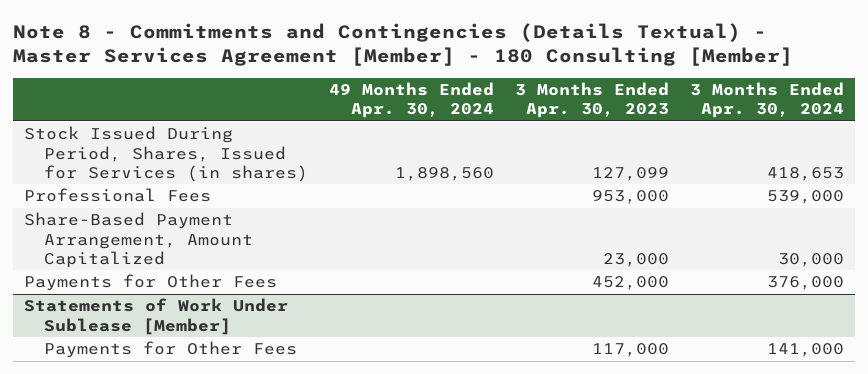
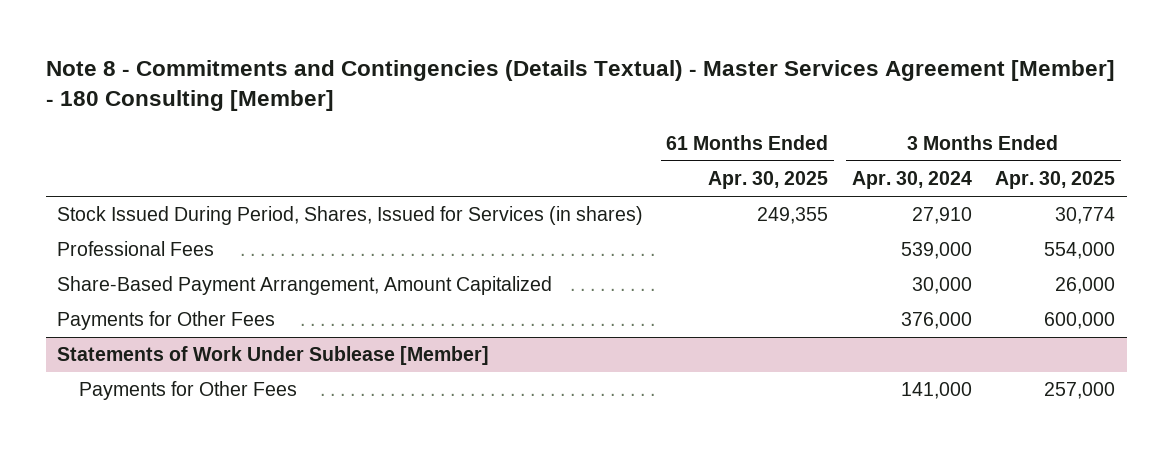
- | 49 Months Ended Apr. 30, 2024 | 3 Months Ended Apr. 30, 2023 | 3 Months Ended Apr. 30, 2024
+ | 61 Months Ended Apr. 30, 2025 | 3 Months Ended Apr. 30, 2024 | 3 Months Ended Apr. 30, 2025
- Stock Issued During Period, Shares, Issued for Services (in shares) | 1,898,560 | 127,099 | 418,653
+ Stock Issued During Period, Shares, Issued for Services (in shares) | 249,355 | 27,910 | 30,774

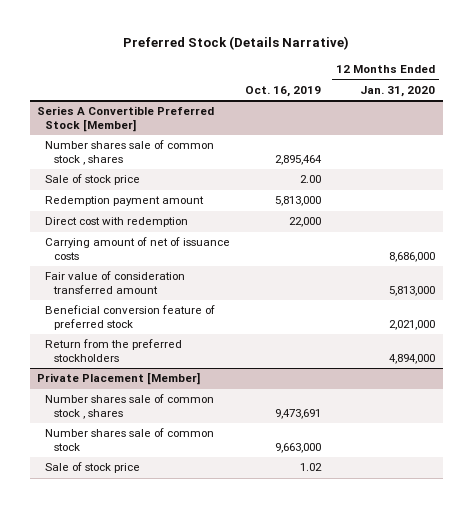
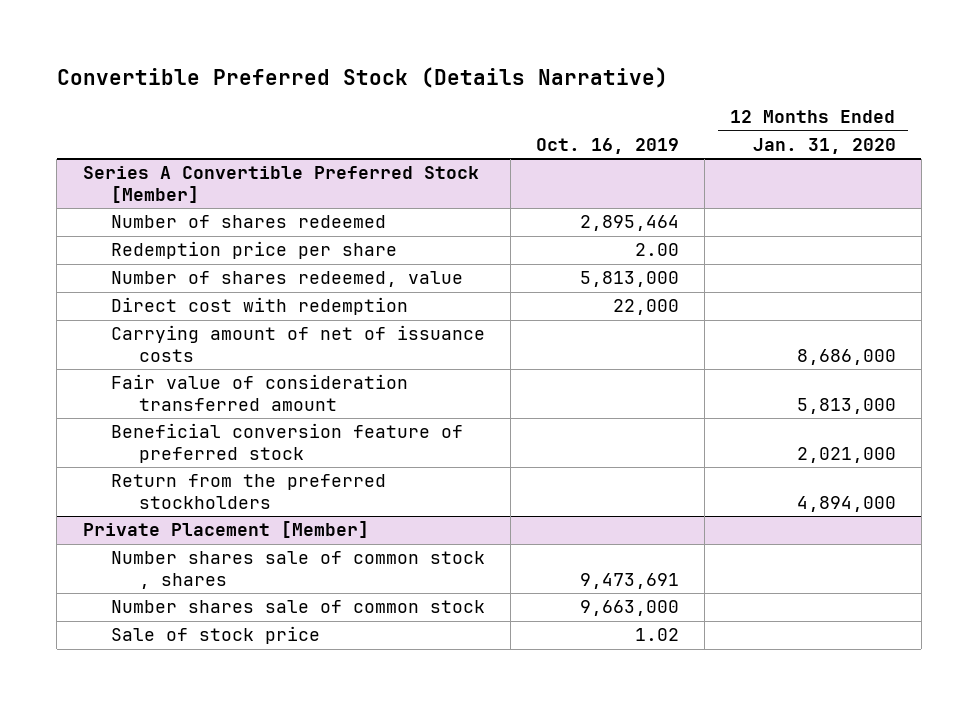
- Preferred Stock (Details Narrative)
+ Convertible Preferred Stock (Details Narrative)
@ Series A Convertible Preferred Stock [Member]
- Number shares sale of common stock , shares | 2,895,464 |
- Sale of stock price | 2.00 |
- Redemption payment amount | 5,813,000 |
+ Number of shares redeemed | 2,895,464 |
+ Redemption price per share | 2.00 |
+ Number of shares redeemed, value | 5,813,000 |

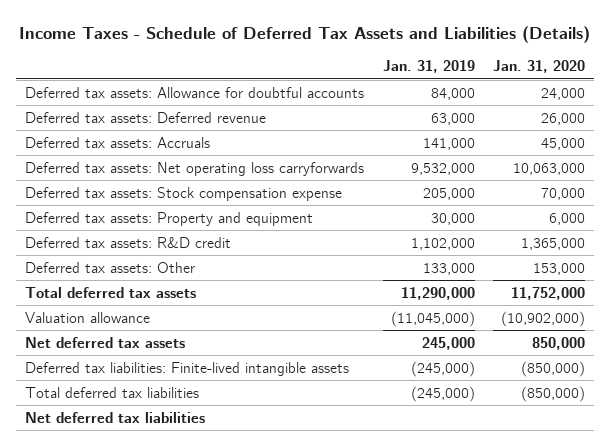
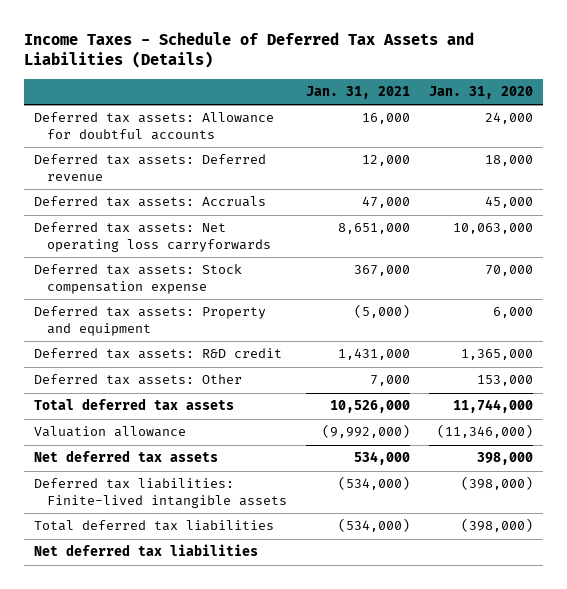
- | Jan. 31, 2019 | Jan. 31, 2020
+ | Jan. 31, 2021 | Jan. 31, 2020
- Deferred tax assets: Deferred revenue | 63,000 | 26,000
+ Deferred tax assets: Deferred revenue | 12,000 | 18,000
- Total deferred tax assets | 11,290,000 | 11,752,000
- Valuation allowance | (11,045,000) | (10,902,000)
- Net deferred tax assets | 245,000 | 850,000
- Deferred tax liabilities: Finite-lived intangible assets | (245,000) | (850,000)
- Total deferred tax liabilities | (245,000) | (850,000)
+ Total deferred tax assets | 10,526,000 | 11,744,000
+ Valuation allowance | (9,992,000) | (11,346,000)
+ Net deferred tax assets | 534,000 | 398,000
+ Deferred tax liabilities: Finite-lived intangible assets | (534,000) | (398,000)
+ Total deferred tax liabilities | (534,000) | (398,000)

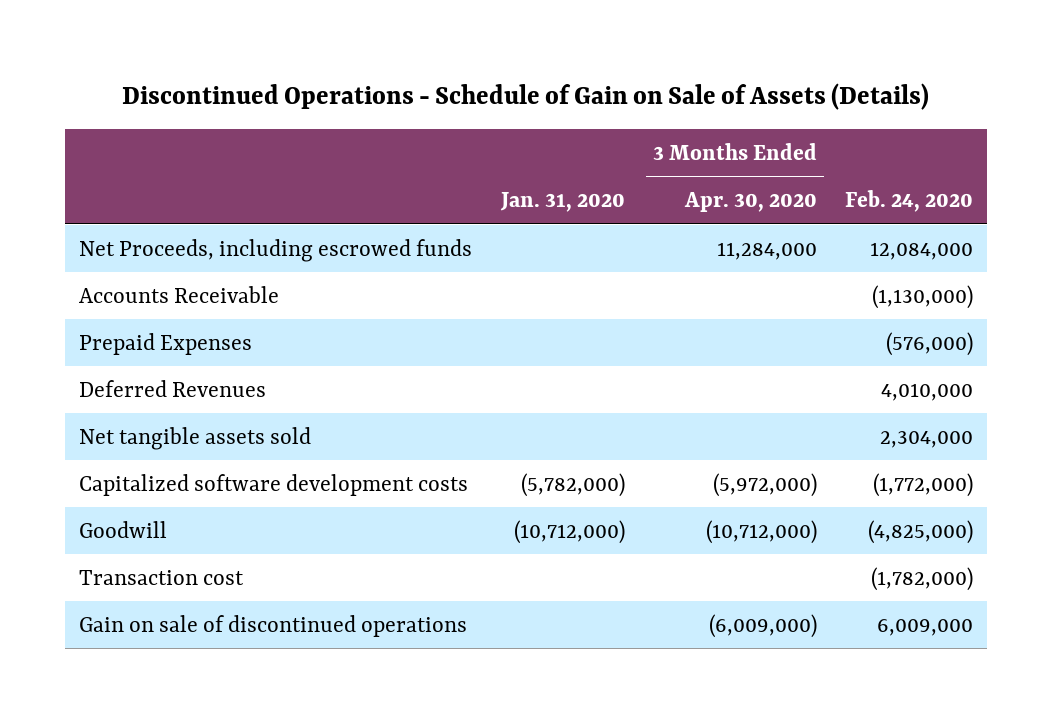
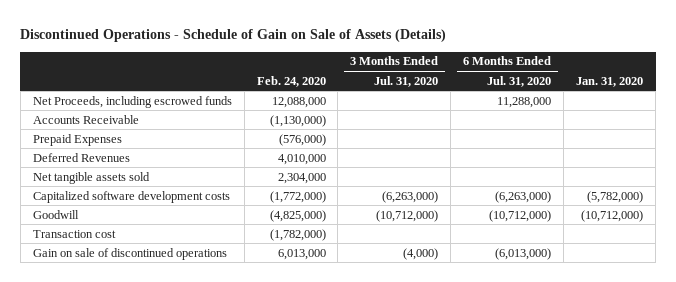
- | Jan. 31, 2020 | 3 Months Ended Apr. 30, 2020 | Feb. 24, 2020
+ | Feb. 24, 2020 | 3 Months Ended Jul. 31, 2020 | 6 Months Ended Jul. 31, 2020 | Jan. 31, 2020
- Net Proceeds, including escrowed funds | | 11,284,000 | 12,084,000
+ Net Proceeds, including escrowed funds | 12,088,000 | | 11,288,000 |
- Gain on sale of discontinued operations | | (6,009,000) | 6,009,000
+ Gain on sale of discontinued operations | 6,013,000 | (4,000) | (6,013,000) |

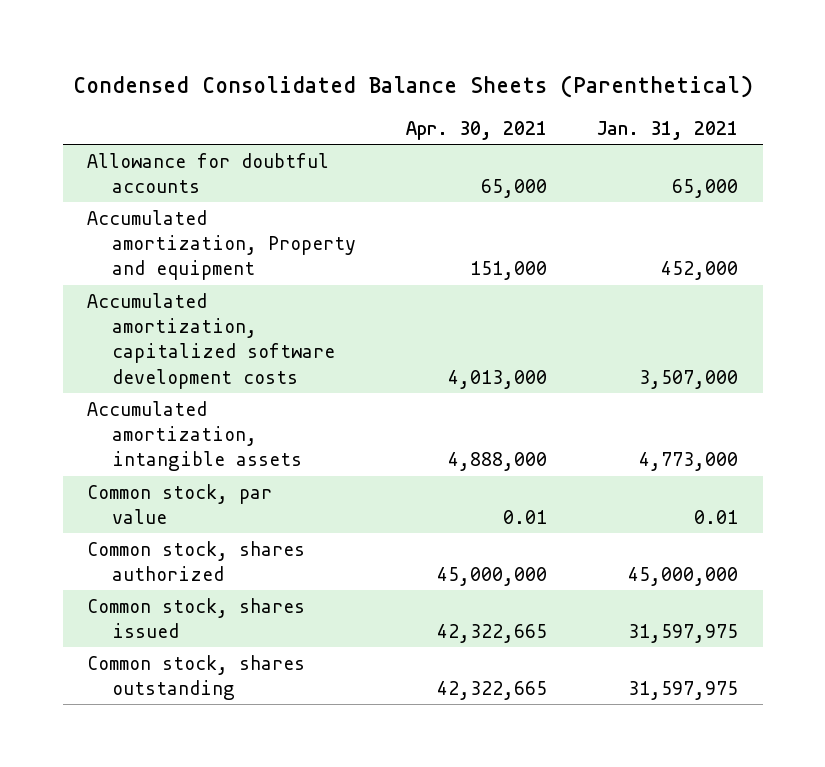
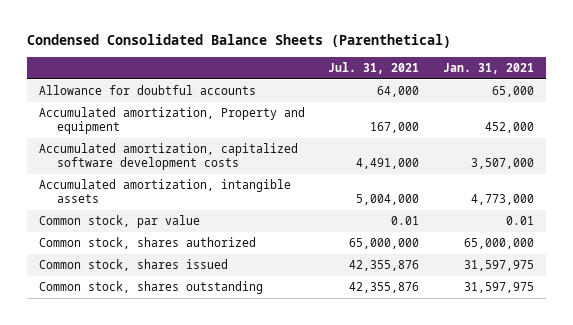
- | Apr. 30, 2021 | Jan. 31, 2021
+ | Jul. 31, 2021 | Jan. 31, 2021
- Common stock, shares authorized | 45,000,000 | 45,000,000
+ Common stock, shares authorized | 65,000,000 | 65,000,000

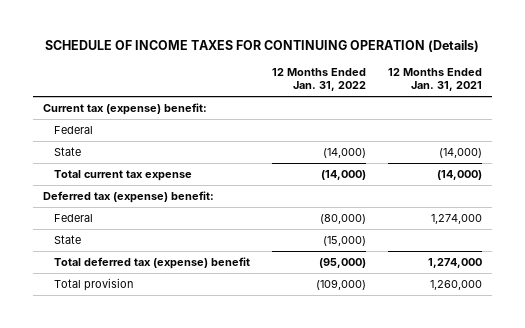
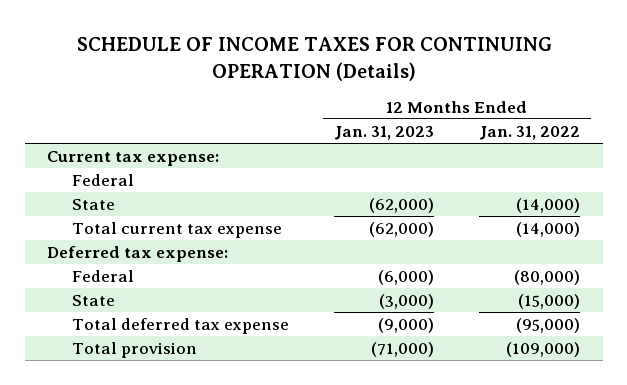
- | 12 Months Ended Jan. 31, 2022 | 12 Months Ended Jan. 31, 2021
+ | 12 Months Ended Jan. 31, 2023 | 12 Months Ended Jan. 31, 2022
- Current tax (expense) benefit:
+ Current tax expense:
- Deferred tax (expense) benefit:
+ Deferred tax expense:
- Total deferred tax (expense) benefit | (95,000) | 1,274,000
+ Total deferred tax expense | (9,000) | (95,000)

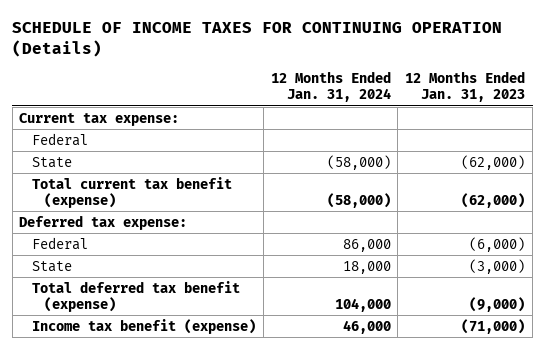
- | 12 Months Ended Jan. 31, 2023 | 12 Months Ended Jan. 31, 2022
+ | 12 Months Ended Jan. 31, 2024 | 12 Months Ended Jan. 31, 2023
- Total current tax expense | (62,000) | (14,000)
+ Total current tax benefit (expense) | (58,000) | (62,000)
- Total deferred tax expense | (9,000) | (95,000)
- Total provision | (71,000) | (109,000)
+ Total deferred tax benefit (expense) | 104,000 | (9,000)
+ Income tax benefit (expense) | 46,000 | (71,000)

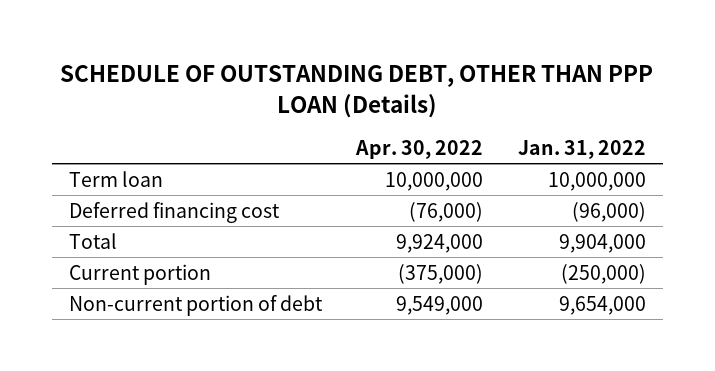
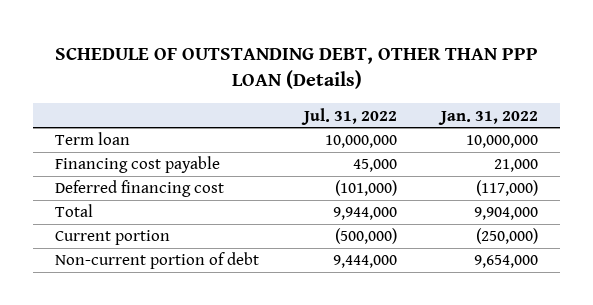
- | Apr. 30, 2022 | Jan. 31, 2022
+ | Jul. 31, 2022 | Jan. 31, 2022
- Deferred financing cost | (76,000) | (96,000)
+ Financing cost payable | 45,000 | 21,000
+ Deferred financing cost | (101,000) | (117,000)

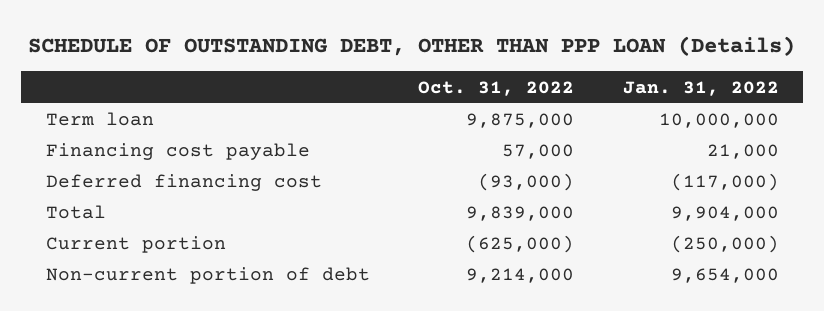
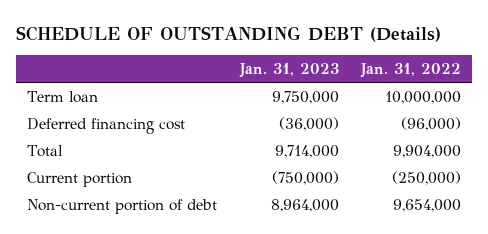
- SCHEDULE OF OUTSTANDING DEBT, OTHER THAN PPP LOAN (Details)
+ SCHEDULE OF OUTSTANDING DEBT (Details)
- | Oct. 31, 2022 | Jan. 31, 2022
+ | Jan. 31, 2023 | Jan. 31, 2022
- Financing cost payable | 57,000 | 21,000
- Deferred financing cost | (93,000) | (117,000)
+ Deferred financing cost | (36,000) | (96,000)

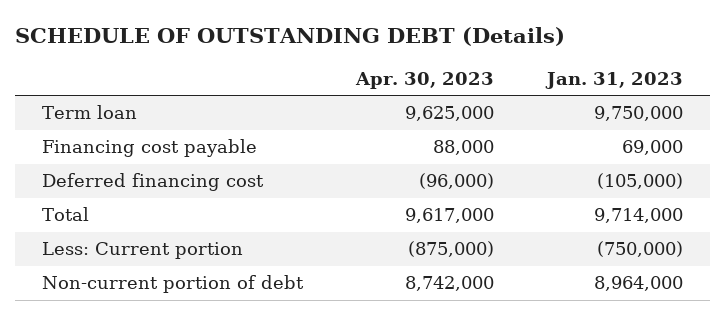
- | Jan. 31, 2023 | Jan. 31, 2022
+ | Apr. 30, 2023 | Jan. 31, 2023
- Deferred financing cost | (36,000) | (96,000)
+ Financing cost payable | 88,000 | 69,000
+ Deferred financing cost | (96,000) | (105,000)
- Current portion | (750,000) | (250,000)
+ Less: Current portion | (875,000) | (750,000)

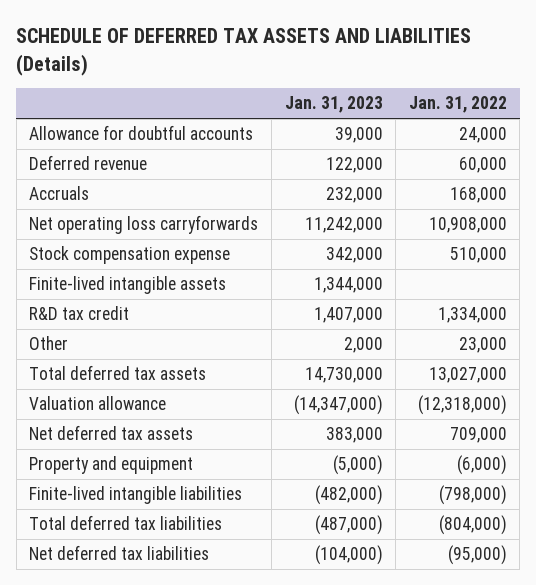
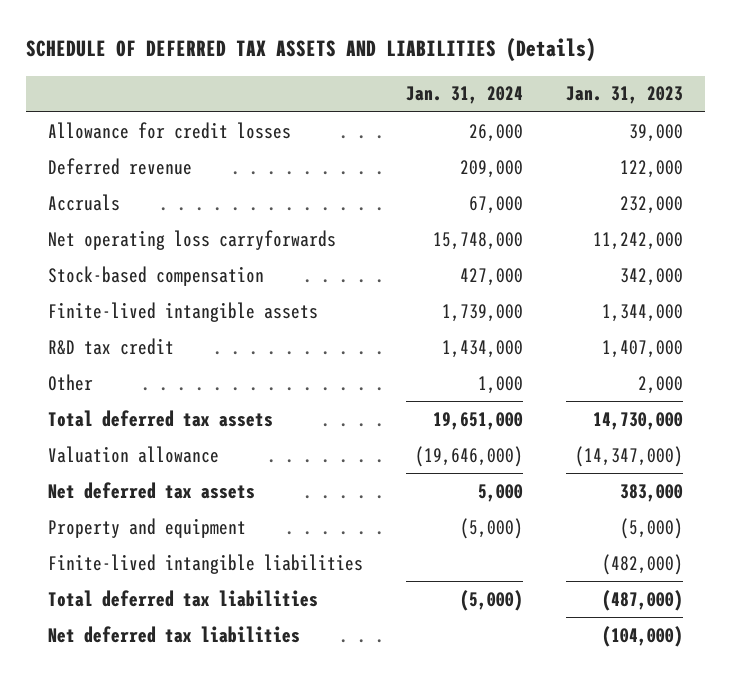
- | Jan. 31, 2023 | Jan. 31, 2022
+ | Jan. 31, 2024 | Jan. 31, 2023
- Allowance for doubtful accounts | 39,000 | 24,000
+ Allowance for credit losses | 26,000 | 39,000
- Stock compensation expense | 342,000 | 510,000
+ Stock-based compensation | 427,000 | 342,000

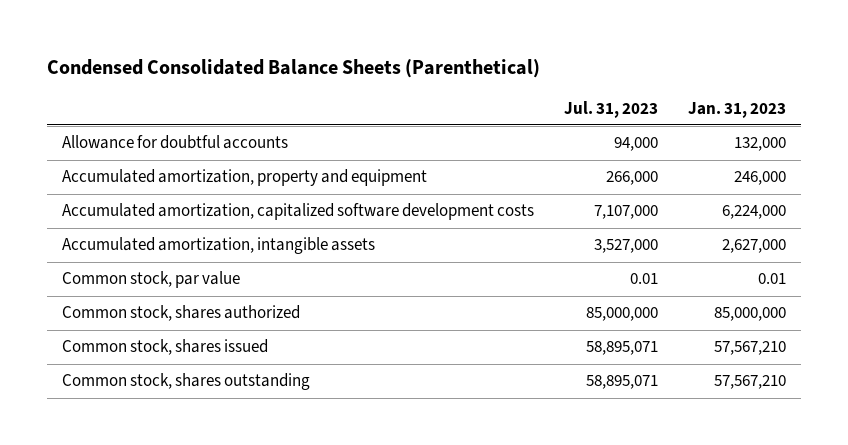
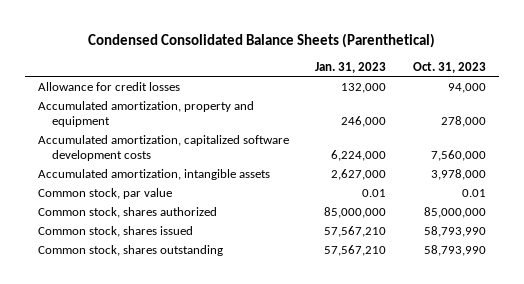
- | Jul. 31, 2023 | Jan. 31, 2023
+ | Jan. 31, 2023 | Oct. 31, 2023
- Allowance for doubtful accounts | 94,000 | 132,000
+ Allowance for credit losses | 132,000 | 94,000

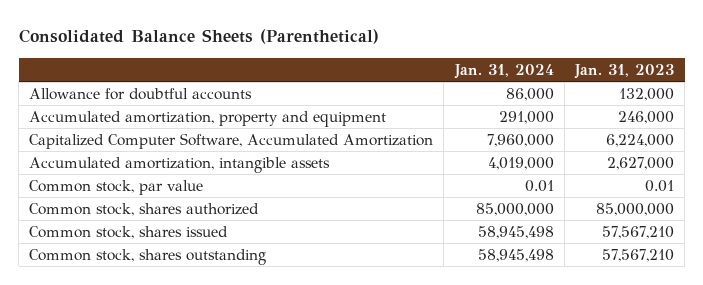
- Condensed Consolidated Balance Sheets (Parenthetical)
+ Consolidated Balance Sheets (Parenthetical)
- | Jan. 31, 2023 | Oct. 31, 2023
+ | Jan. 31, 2024 | Jan. 31, 2023
- Allowance for credit losses | 132,000 | 94,000
+ Allowance for doubtful accounts | 86,000 | 132,000
- Accumulated amortization, capitalized software development costs | 6,224,000 | 7,560,000
+ Capitalized Computer Software, Accumulated Amortization | 7,960,000 | 6,224,000

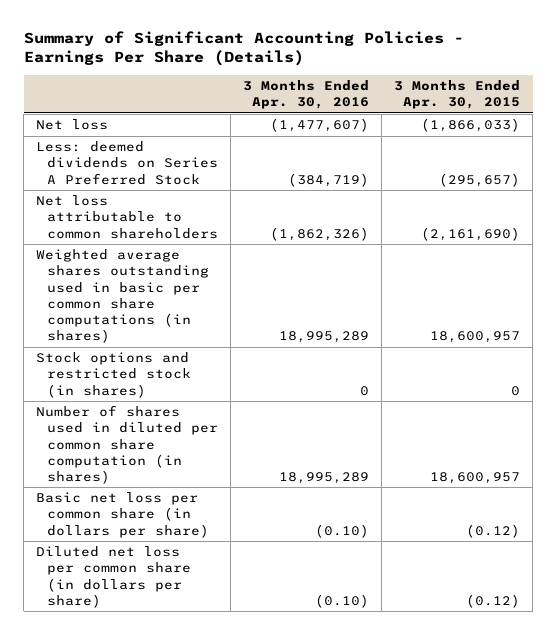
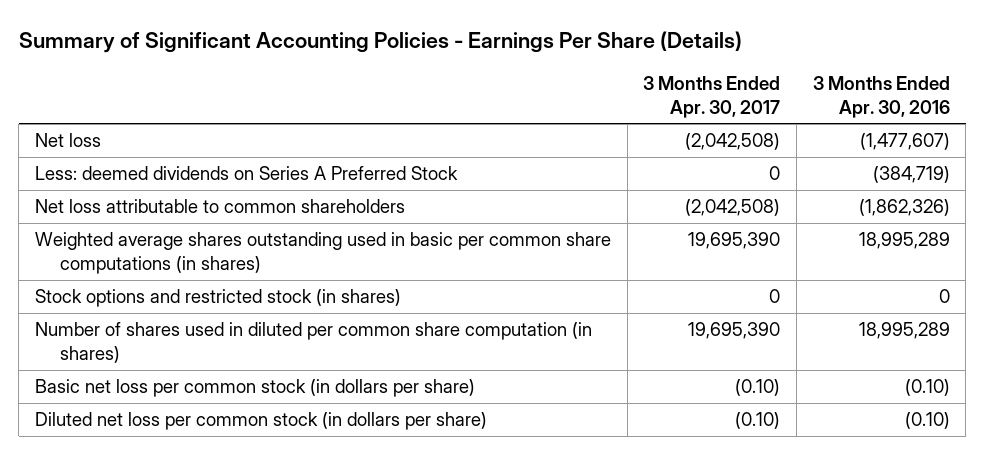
- | 3 Months Ended Apr. 30, 2016 | 3 Months Ended Apr. 30, 2015
+ | 3 Months Ended Apr. 30, 2017 | 3 Months Ended Apr. 30, 2016
- Basic net loss per common share (in dollars per share) | (0.10) | (0.12)
- Diluted net loss per common share (in dollars per share) | (0.10) | (0.12)
+ Basic net loss per common stock (in dollars per share) | (0.10) | (0.10)
+ Diluted net loss per common stock (in dollars per share) | (0.10) | (0.10)

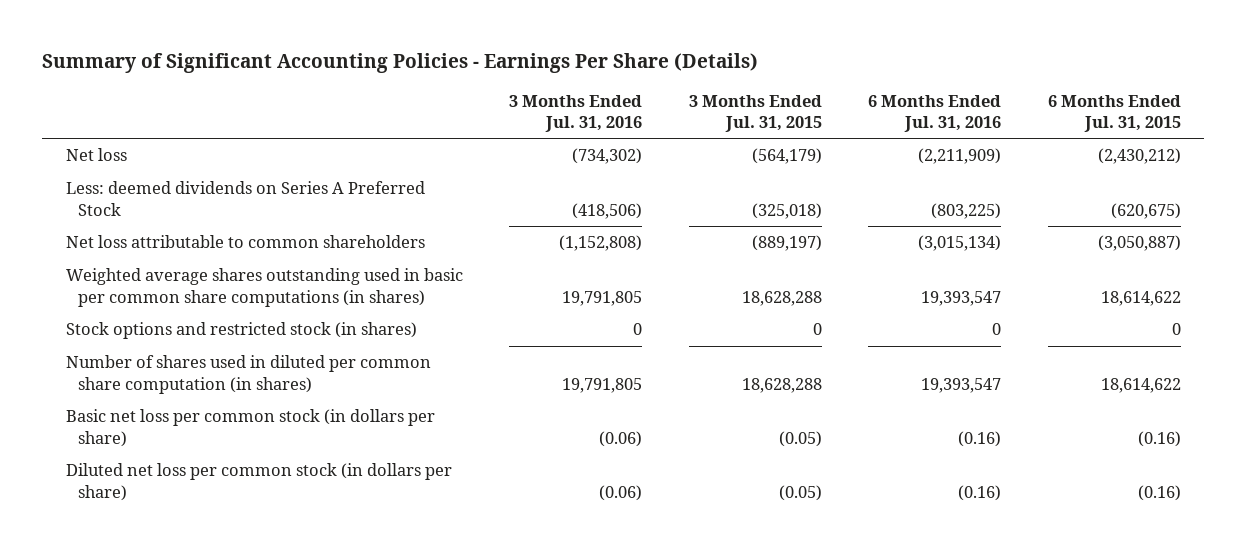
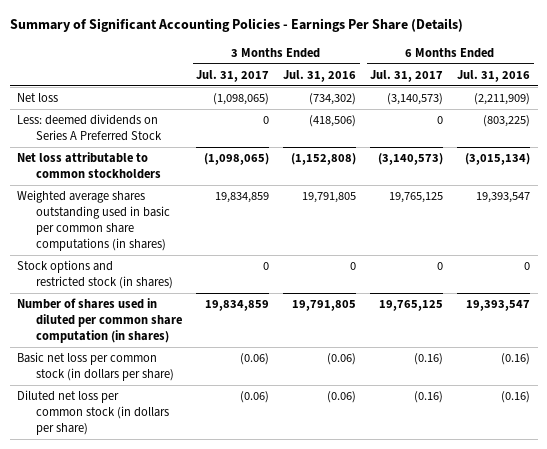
- | 3 Months Ended Jul. 31, 2016 | 3 Months Ended Jul. 31, 2015 | 6 Months Ended Jul. 31, 2016 | 6 Months Ended Jul. 31, 2015
+ | 3 Months Ended Jul. 31, 2017 | 3 Months Ended Jul. 31, 2016 | 6 Months Ended Jul. 31, 2017 | 6 Months Ended Jul. 31, 2016
- Net loss attributable to common shareholders | (1,152,808) | (889,197) | (3,015,134) | (3,050,887)
+ Net loss attributable to common stockholders | (1,098,065) | (1,152,808) | (3,140,573) | (3,015,134)

